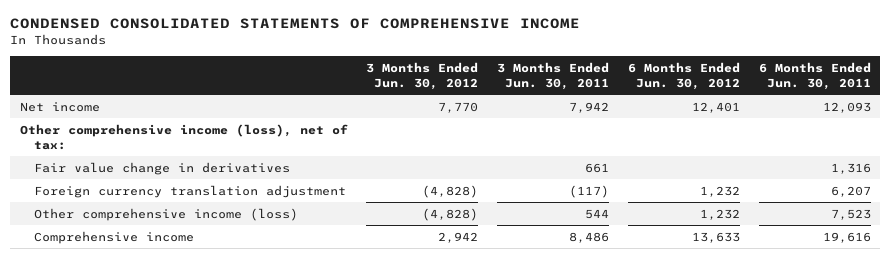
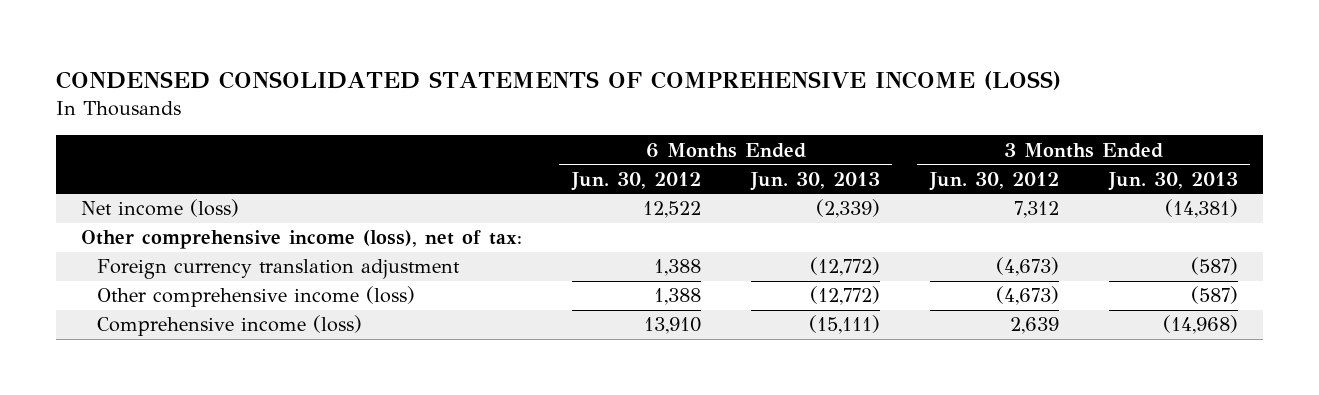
- CONDENSED CONSOLIDATED STATEMENTS OF COMPREHENSIVE INCOME
+ CONDENSED CONSOLIDATED STATEMENTS OF COMPREHENSIVE INCOME (LOSS)
- | 3 Months Ended Jun. 30, 2012 | 3 Months Ended Jun. 30, 2011 | 6 Months Ended Jun. 30, 2012 | 6 Months Ended Jun. 30, 2011
+ | 6 Months Ended Jun. 30, 2012 | 6 Months Ended Jun. 30, 2013 | 3 Months Ended Jun. 30, 2012 | 3 Months Ended Jun. 30, 2013
- Net income | 7,770 | 7,942 | 12,401 | 12,093
+ Net income (loss) | 12,522 | (2,339) | 7,312 | (14,381)
- Fair value change in derivatives | | 661 | | 1,316
- Foreign currency translation adjustment | (4,828) | (117) | 1,232 | 6,207
- Other comprehensive income (loss) | (4,828) | 544 | 1,232 | 7,523
- Comprehensive income | 2,942 | 8,486 | 13,633 | 19,616
+ Foreign currency translation adjustment | 1,388 | (12,772) | (4,673) | (587)
+ Other comprehensive income (loss) | 1,388 | (12,772) | (4,673) | (587)
+ Comprehensive income (loss) | 13,910 | (15,111) | 2,639 | (14,968)

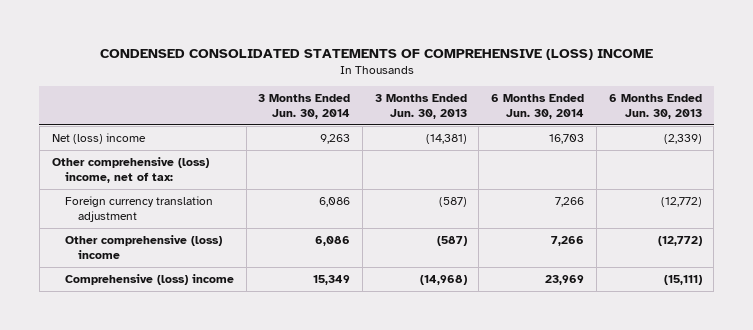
- CONDENSED CONSOLIDATED STATEMENTS OF COMPREHENSIVE INCOME (LOSS)
+ CONDENSED CONSOLIDATED STATEMENTS OF COMPREHENSIVE (LOSS) INCOME
- | 6 Months Ended Jun. 30, 2012 | 6 Months Ended Jun. 30, 2013 | 3 Months Ended Jun. 30, 2012 | 3 Months Ended Jun. 30, 2013
+ | 3 Months Ended Jun. 30, 2014 | 3 Months Ended Jun. 30, 2013 | 6 Months Ended Jun. 30, 2014 | 6 Months Ended Jun. 30, 2013
- Net income (loss) | 12,522 | (2,339) | 7,312 | (14,381)
- Other comprehensive income (loss), net of tax:
+ Net (loss) income | 9,263 | (14,381) | 16,703 | (2,339)
+ Other comprehensive (loss) income, net of tax:
- Other comprehensive income (loss) | 1,388 | (12,772) | (4,673) | (587)
- Comprehensive income (loss) | 13,910 | (15,111) | 2,639 | (14,968)
+ Other comprehensive (loss) income | 6,086 | (587) | 7,266 | (12,772)
+ Comprehensive (loss) income | 15,349 | (14,968) | 23,969 | (15,111)

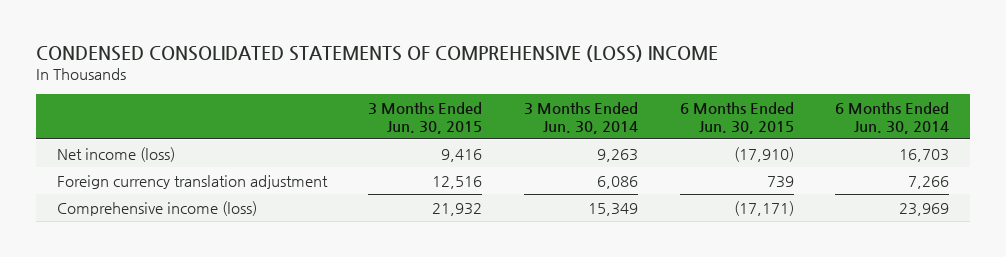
- | 3 Months Ended Jun. 30, 2014 | 3 Months Ended Jun. 30, 2013 | 6 Months Ended Jun. 30, 2014 | 6 Months Ended Jun. 30, 2013
+ | 3 Months Ended Jun. 30, 2015 | 3 Months Ended Jun. 30, 2014 | 6 Months Ended Jun. 30, 2015 | 6 Months Ended Jun. 30, 2014
- Net (loss) income | 9,263 | (14,381) | 16,703 | (2,339)
- Other comprehensive (loss) income, net of tax:
+ Net income (loss) | 9,416 | 9,263 | (17,910) | 16,703
- Other comprehensive (loss) income | 6,086 | (587) | 7,266 | (12,772)
- Comprehensive (loss) income | 15,349 | (14,968) | 23,969 | (15,111)
+ Comprehensive income (loss) | 21,932 | 15,349 | (17,171) | 23,969

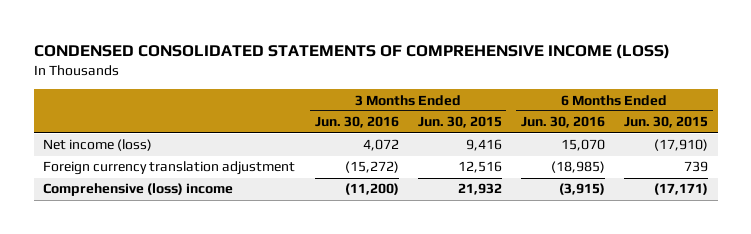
- CONDENSED CONSOLIDATED STATEMENTS OF COMPREHENSIVE (LOSS) INCOME
+ CONDENSED CONSOLIDATED STATEMENTS OF COMPREHENSIVE INCOME (LOSS)
- | 3 Months Ended Jun. 30, 2015 | 3 Months Ended Jun. 30, 2014 | 6 Months Ended Jun. 30, 2015 | 6 Months Ended Jun. 30, 2014
+ | 3 Months Ended Jun. 30, 2016 | 3 Months Ended Jun. 30, 2015 | 6 Months Ended Jun. 30, 2016 | 6 Months Ended Jun. 30, 2015
- Comprehensive income (loss) | 21,932 | 15,349 | (17,171) | 23,969
+ Comprehensive (loss) income | (11,200) | 21,932 | (3,915) | (17,171)

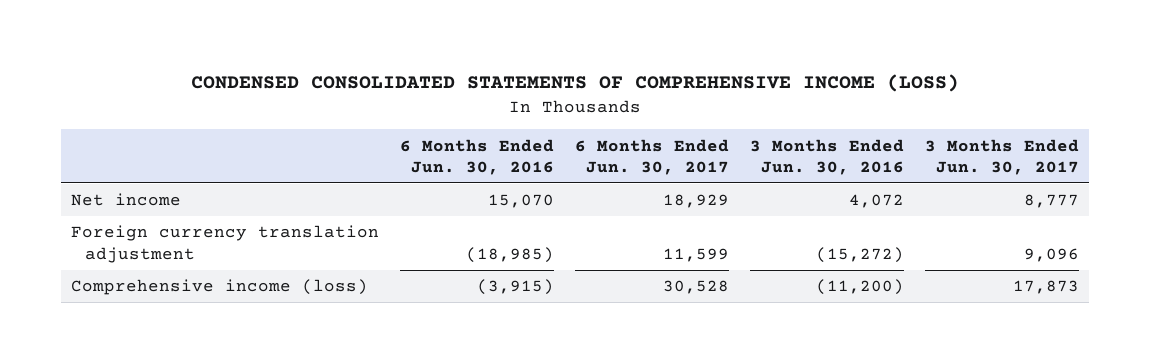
- | 3 Months Ended Jun. 30, 2016 | 3 Months Ended Jun. 30, 2015 | 6 Months Ended Jun. 30, 2016 | 6 Months Ended Jun. 30, 2015
+ | 6 Months Ended Jun. 30, 2016 | 6 Months Ended Jun. 30, 2017 | 3 Months Ended Jun. 30, 2016 | 3 Months Ended Jun. 30, 2017
- Net income (loss) | 4,072 | 9,416 | 15,070 | (17,910)
+ Net income | 15,070 | 18,929 | 4,072 | 8,777
- Comprehensive (loss) income | (11,200) | 21,932 | (3,915) | (17,171)
+ Comprehensive income (loss) | (3,915) | 30,528 | (11,200) | 17,873

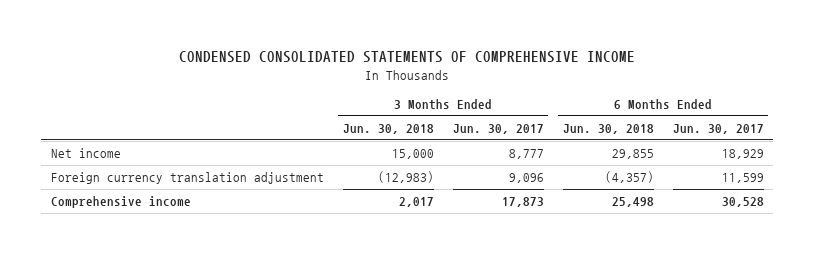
- CONDENSED CONSOLIDATED STATEMENTS OF COMPREHENSIVE INCOME (LOSS)
+ CONDENSED CONSOLIDATED STATEMENTS OF COMPREHENSIVE INCOME
- | 6 Months Ended Jun. 30, 2016 | 6 Months Ended Jun. 30, 2017 | 3 Months Ended Jun. 30, 2016 | 3 Months Ended Jun. 30, 2017
+ | 3 Months Ended Jun. 30, 2018 | 3 Months Ended Jun. 30, 2017 | 6 Months Ended Jun. 30, 2018 | 6 Months Ended Jun. 30, 2017
- Comprehensive income (loss) | (3,915) | 30,528 | (11,200) | 17,873
+ Comprehensive income | 2,017 | 17,873 | 25,498 | 30,528

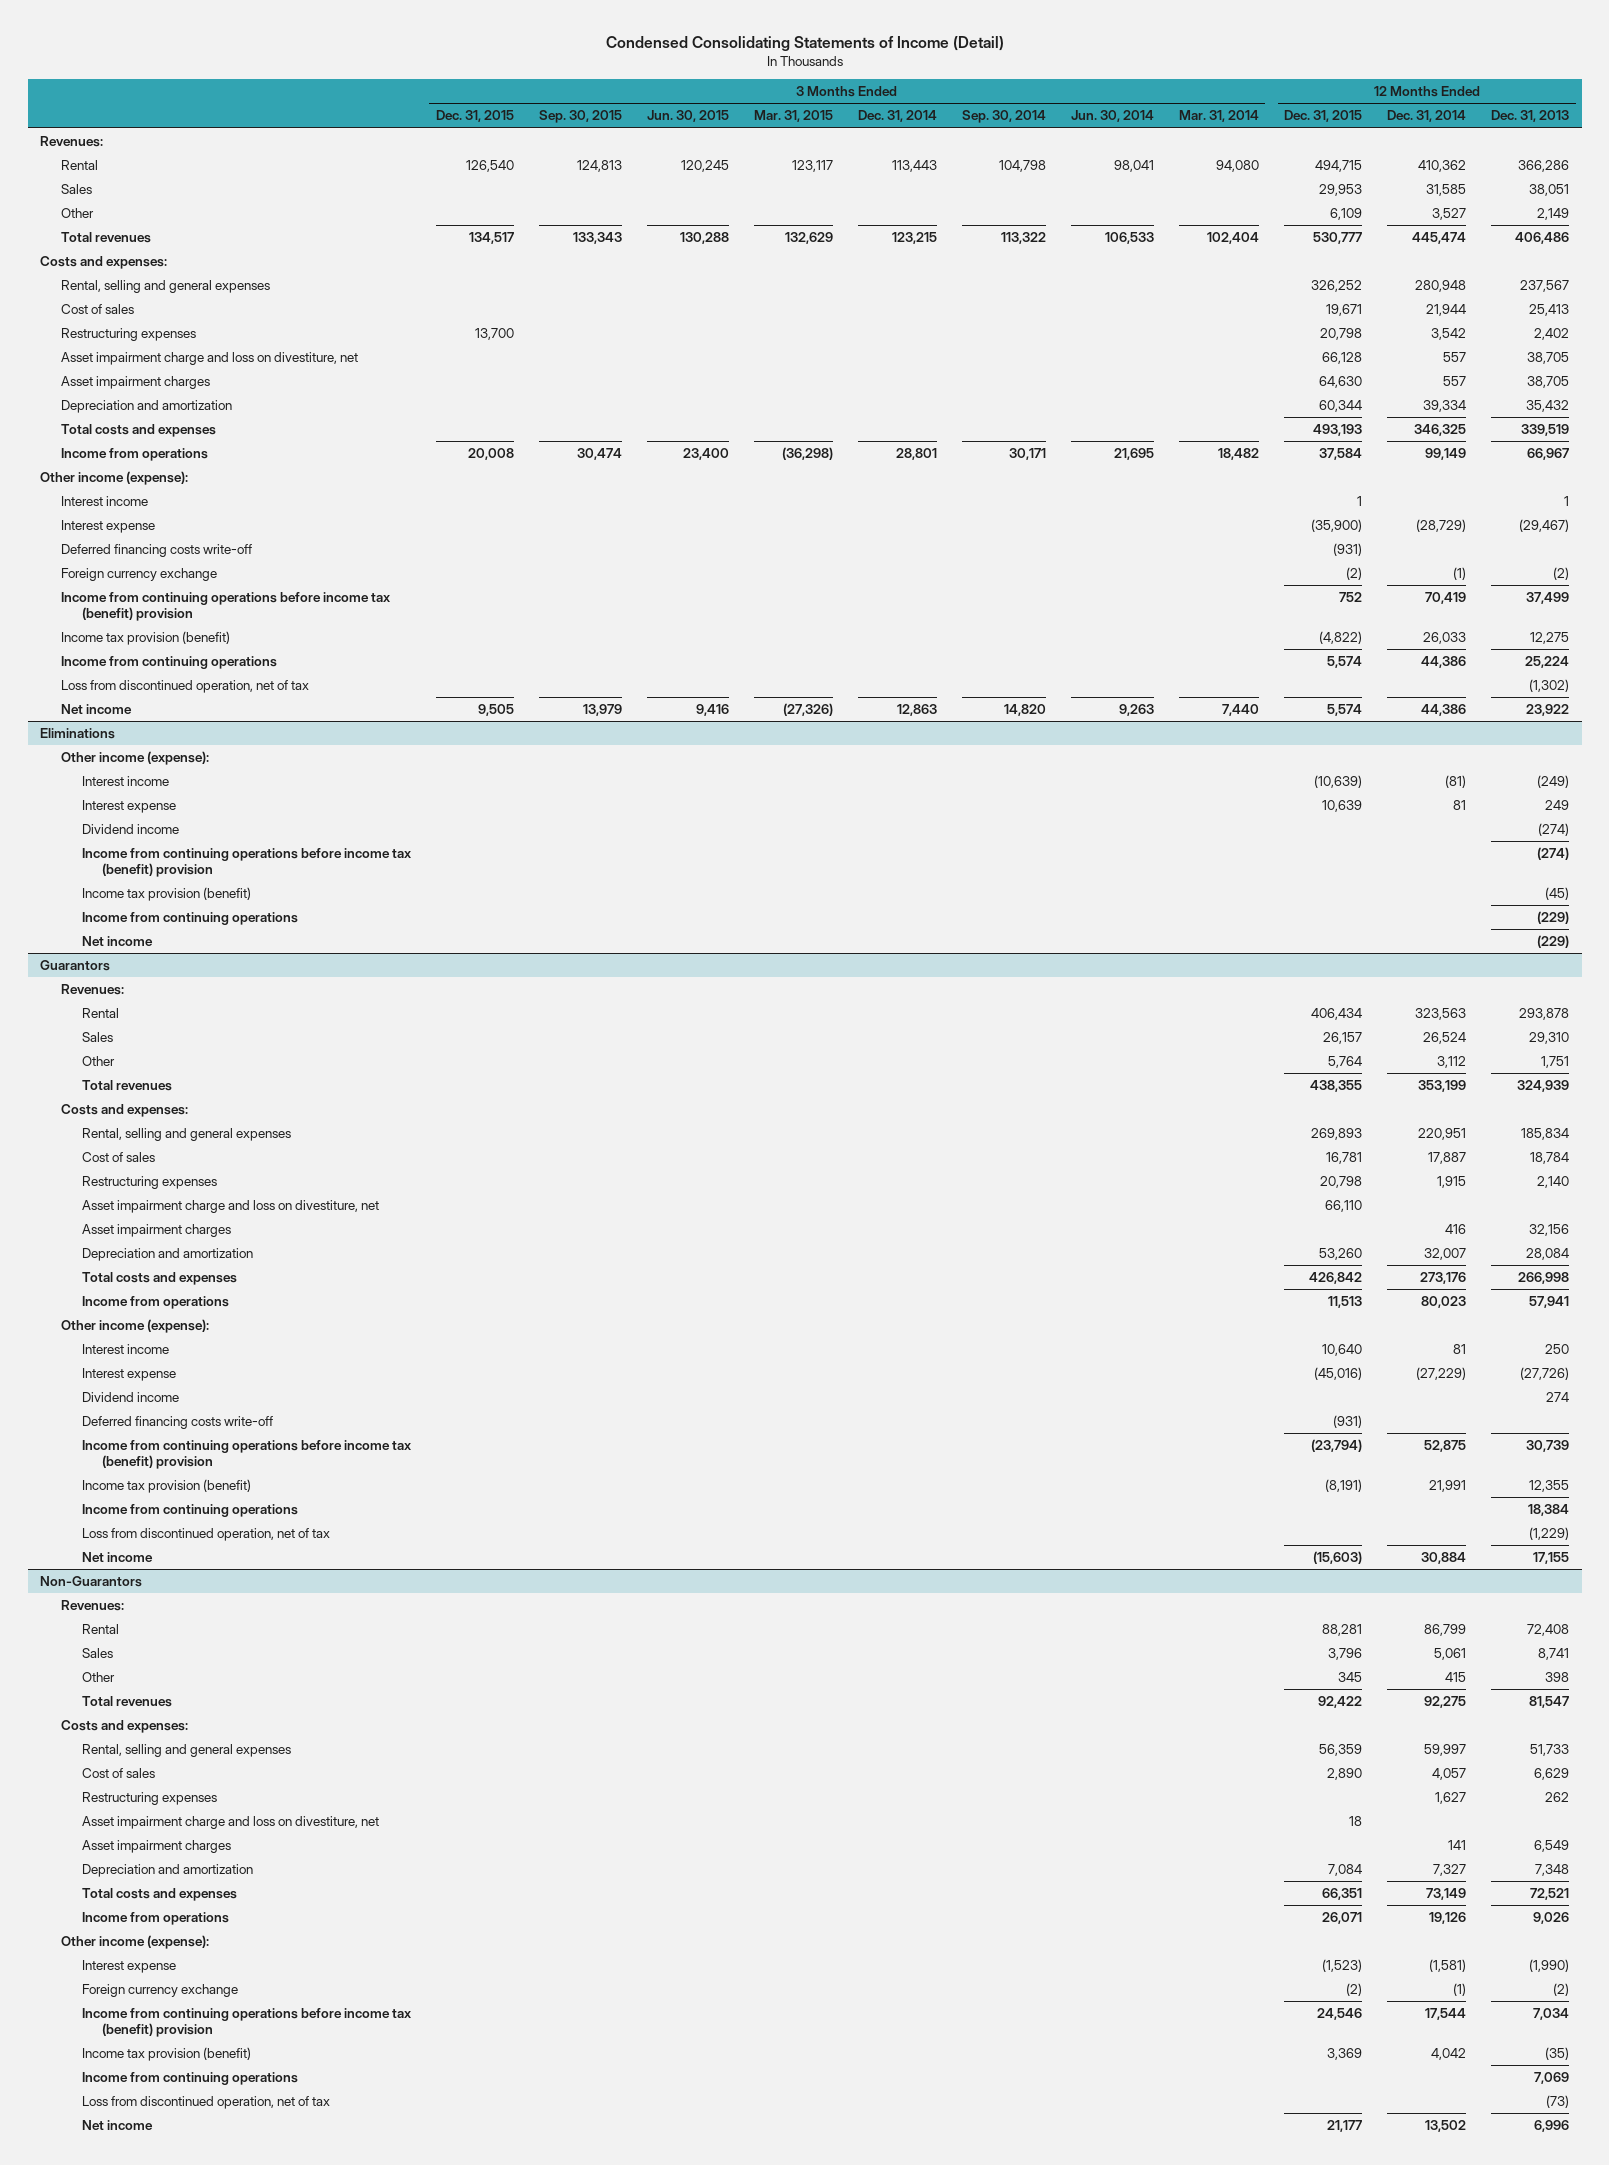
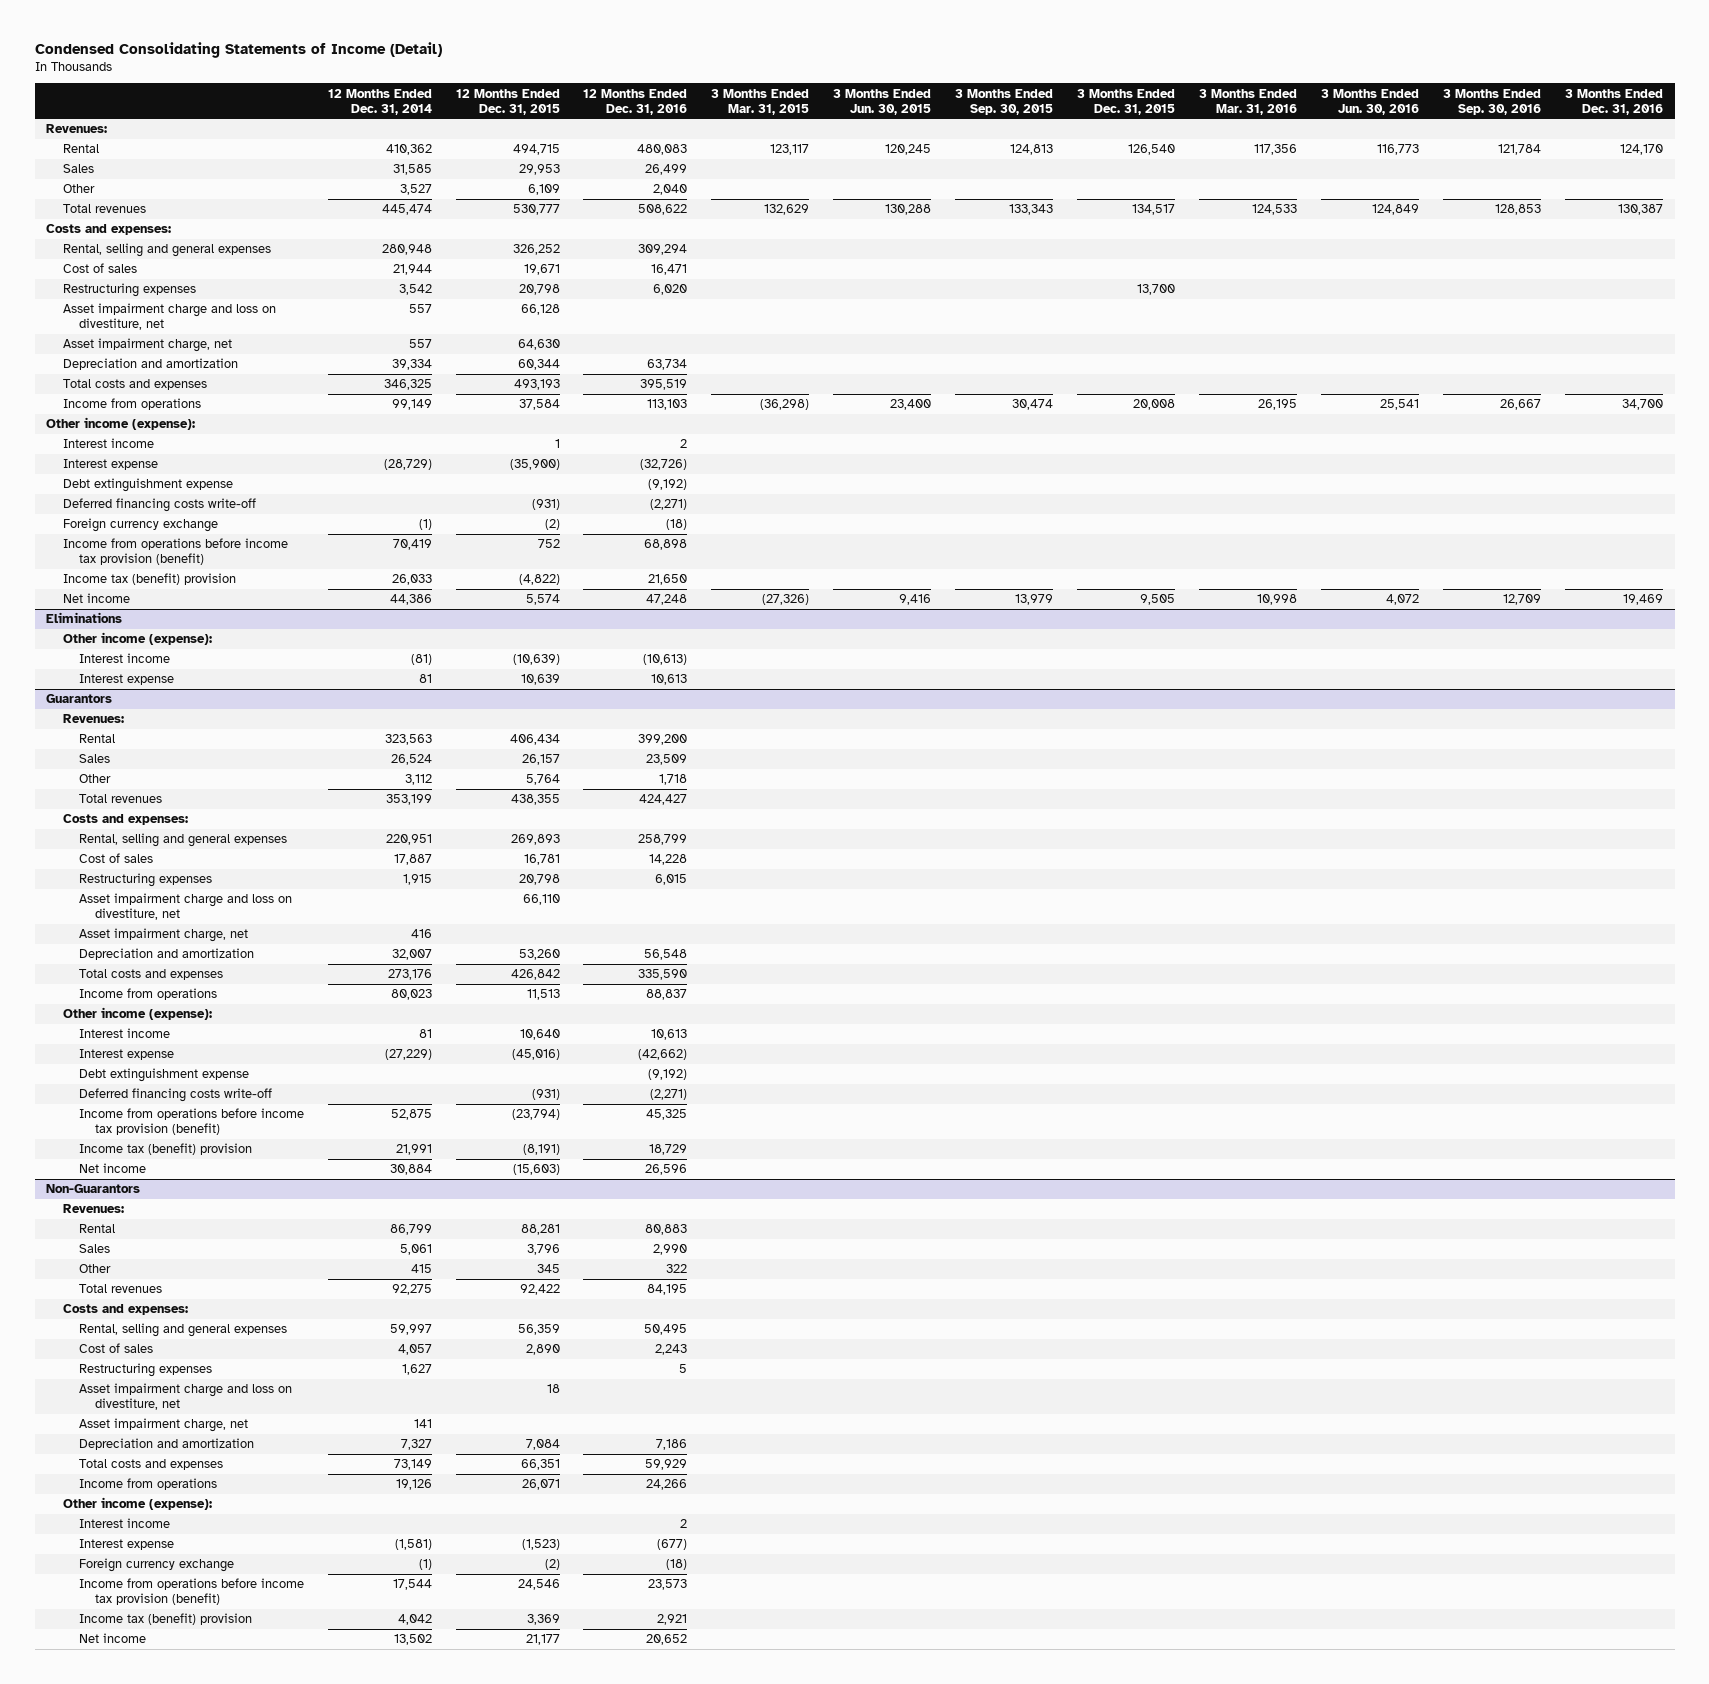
- | 3 Months Ended Dec. 31, 2015 | 3 Months Ended Sep. 30, 2015 | 3 Months Ended Jun. 30, 2015 | 3 Months Ended Mar. 31, 2015 | 3 Months Ended Dec. 31, 2014 | 3 Months Ended Sep. 30, 2014 | 3 Months Ended Jun. 30, 2014 | 3 Months Ended Mar. 31, 2014 | 12 Months Ended Dec. 31, 2015 | 12 Months Ended Dec. 31, 2014 | 12 Months Ended Dec. 31, 2013
+ | 12 Months Ended Dec. 31, 2014 | 12 Months Ended Dec. 31, 2015 | 12 Months Ended Dec. 31, 2016 | 3 Months Ended Mar. 31, 2015 | 3 Months Ended Jun. 30, 2015 | 3 Months Ended Sep. 30, 2015 | 3 Months Ended Dec. 31, 2015 | 3 Months Ended Mar. 31, 2016 | 3 Months Ended Jun. 30, 2016 | 3 Months Ended Sep. 30, 2016 | 3 Months Ended Dec. 31, 2016
- Asset impairment charges | | | | | | | | | 64,630 | 557 | 38,705
+ Asset impairment charge, net | 557 | 64,630 | | | | | | | | |
+ Debt extinguishment expense | | | (9,192) | | | | | | | |
- Income from continuing operations before income tax (benefit) provision | | | | | | | | | 752 | 70,419 | 37,499
- Income tax provision (benefit) | | | | | | | | | (4,822) | 26,033 | 12,275
- Income from continuing operations | | | | | | | | | 5,574 | 44,386 | 25,224
- Loss from discontinued operation, net of tax | | | | | | | | | | | (1,302)
+ Income from operations before income tax provision (benefit) | 70,419 | 752 | 68,898 | | | | | | | |
+ Income tax (benefit) provision | 26,033 | (4,822) | 21,650 | | | | | | | |
@ Eliminations
- Dividend income | | | | | | | | | | | (274)
- Income from continuing operations before income tax (benefit) provision | | | | | | | | | | | (274)
- Income tax provision (benefit) | | | | | | | | | | | (45)
- Income from continuing operations | | | | | | | | | | | (229)
- Net income | | | | | | | | | | | (229)
@ Guarantors
- Asset impairment charges | | | | | | | | | | 416 | 32,156
+ Asset impairment charge, net | 416 | | | | | | | | | |
- Dividend income | | | | | | | | | | | 274
+ Debt extinguishment expense | | | (9,192) | | | | | | | |
- Income from continuing operations before income tax (benefit) provision | | | | | | | | | (23,794) | 52,875 | 30,739
- Income tax provision (benefit) | | | | | | | | | (8,191) | 21,991 | 12,355
- Income from continuing operations | | | | | | | | | | | 18,384
- Loss from discontinued operation, net of tax | | | | | | | | | | | (1,229)
+ Income from operations before income tax provision (benefit) | 52,875 | (23,794) | 45,325 | | | | | | | |
+ Income tax (benefit) provision | 21,991 | (8,191) | 18,729 | | | | | | | |
@ Non-Guarantors
- Asset impairment charges | | | | | | | | | | 141 | 6,549
+ Asset impairment charge, net | 141 | | | | | | | | | |
+ Interest income | | | 2 | | | | | | | |
- Income from continuing operations before income tax (benefit) provision | | | | | | | | | 24,546 | 17,544 | 7,034
- Income tax provision (benefit) | | | | | | | | | 3,369 | 4,042 | (35)
- Income from continuing operations | | | | | | | | | | | 7,069
- Loss from discontinued operation, net of tax | | | | | | | | | | | (73)
+ Income from operations before income tax provision (benefit) | 17,544 | 24,546 | 23,573 | | | | | | | |
+ Income tax (benefit) provision | 4,042 | 3,369 | 2,921 | | | | | | | |

